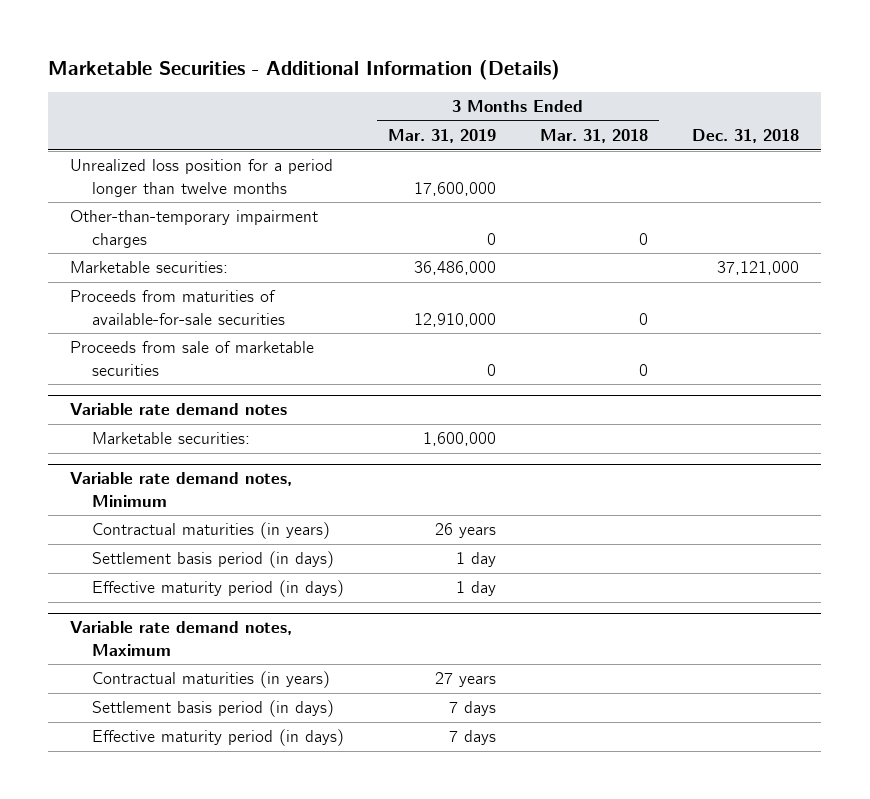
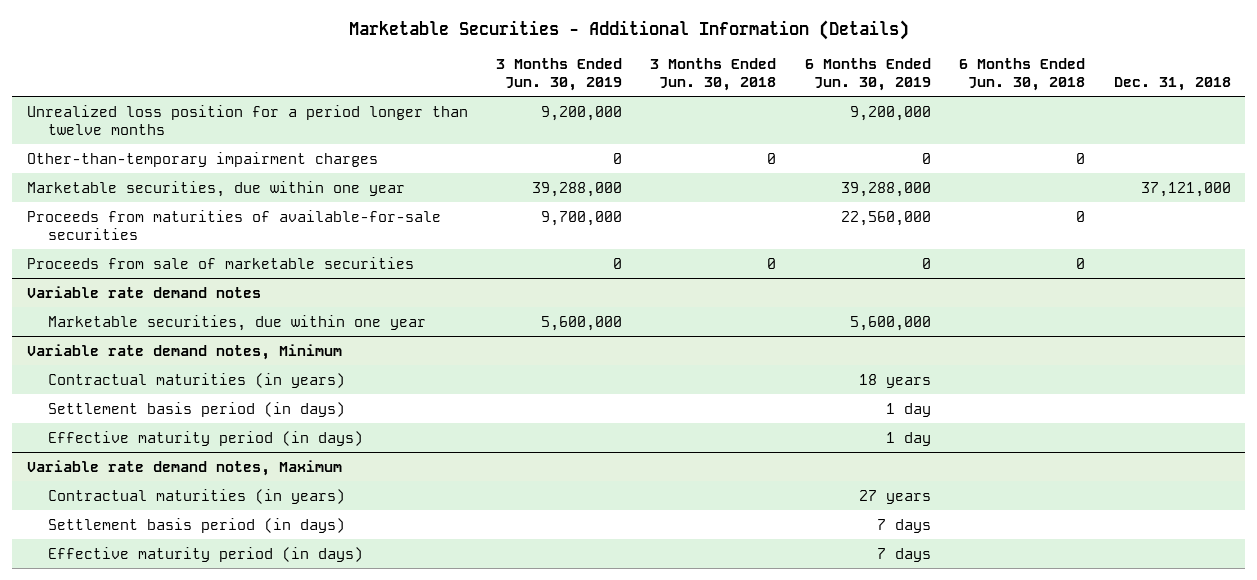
- | 3 Months Ended Mar. 31, 2019 | 3 Months Ended Mar. 31, 2018 | Dec. 31, 2018
+ | 3 Months Ended Jun. 30, 2019 | 3 Months Ended Jun. 30, 2018 | 6 Months Ended Jun. 30, 2019 | 6 Months Ended Jun. 30, 2018 | Dec. 31, 2018
- Marketable securities: | 36,486,000 | | 37,121,000
+ Marketable securities, due within one year | 39,288,000 | | 39,288,000 | | 37,121,000
@ Variable rate demand notes
- Marketable securities: | 1,600,000 | |
+ Marketable securities, due within one year | 5,600,000 | | 5,600,000 | |

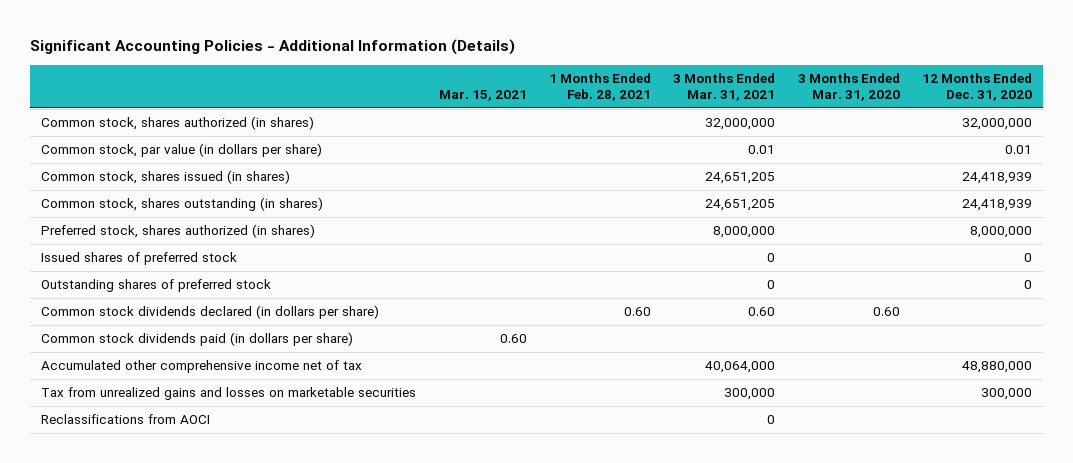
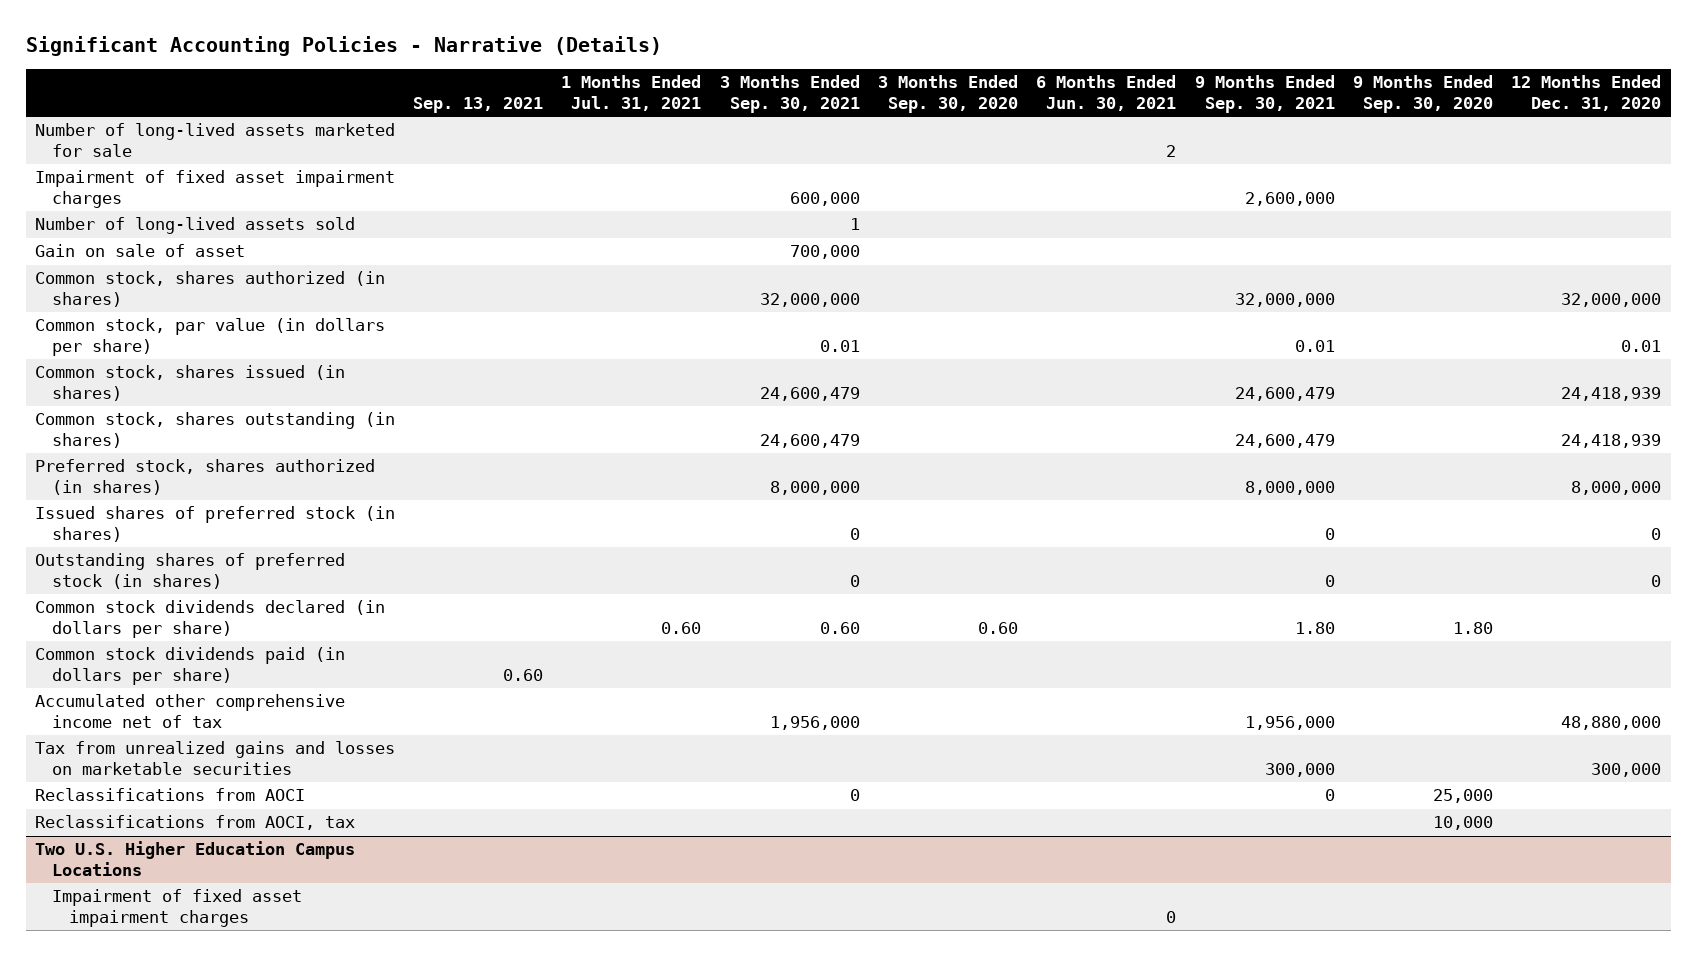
- Significant Accounting Policies - Additional Information (Details)
+ Significant Accounting Policies - Narrative (Details)
- | Mar. 15, 2021 | 1 Months Ended Feb. 28, 2021 | 3 Months Ended Mar. 31, 2021 | 3 Months Ended Mar. 31, 2020 | 12 Months Ended Dec. 31, 2020
+ | Sep. 13, 2021 | 1 Months Ended Jul. 31, 2021 | 3 Months Ended Sep. 30, 2021 | 3 Months Ended Sep. 30, 2020 | 6 Months Ended Jun. 30, 2021 | 9 Months Ended Sep. 30, 2021 | 9 Months Ended Sep. 30, 2020 | 12 Months Ended Dec. 31, 2020
+ Number of long-lived assets marketed for sale | | | | | 2 | | |
+ Impairment of fixed asset impairment charges | | | 600,000 | | | 2,600,000 | |
+ Number of long-lived assets sold | | | 1 | | | | |
+ Gain on sale of asset | | | 700,000 | | | | |
- Issued shares of preferred stock | | | 0 | | 0
- Outstanding shares of preferred stock | | | 0 | | 0
+ Issued shares of preferred stock (in shares) | | | 0 | | | 0 | | 0
+ Outstanding shares of preferred stock (in shares) | | | 0 | | | 0 | | 0
+ Reclassifications from AOCI, tax | | | | | | | 10,000 |
+ Two U.S. Higher Education Campus Locations
+ Impairment of fixed asset impairment charges | | | | | 0 | | |

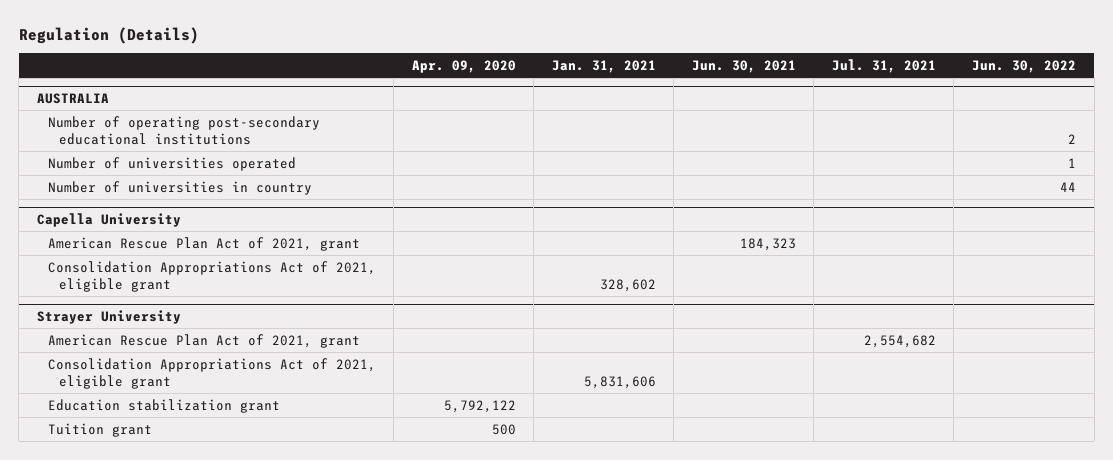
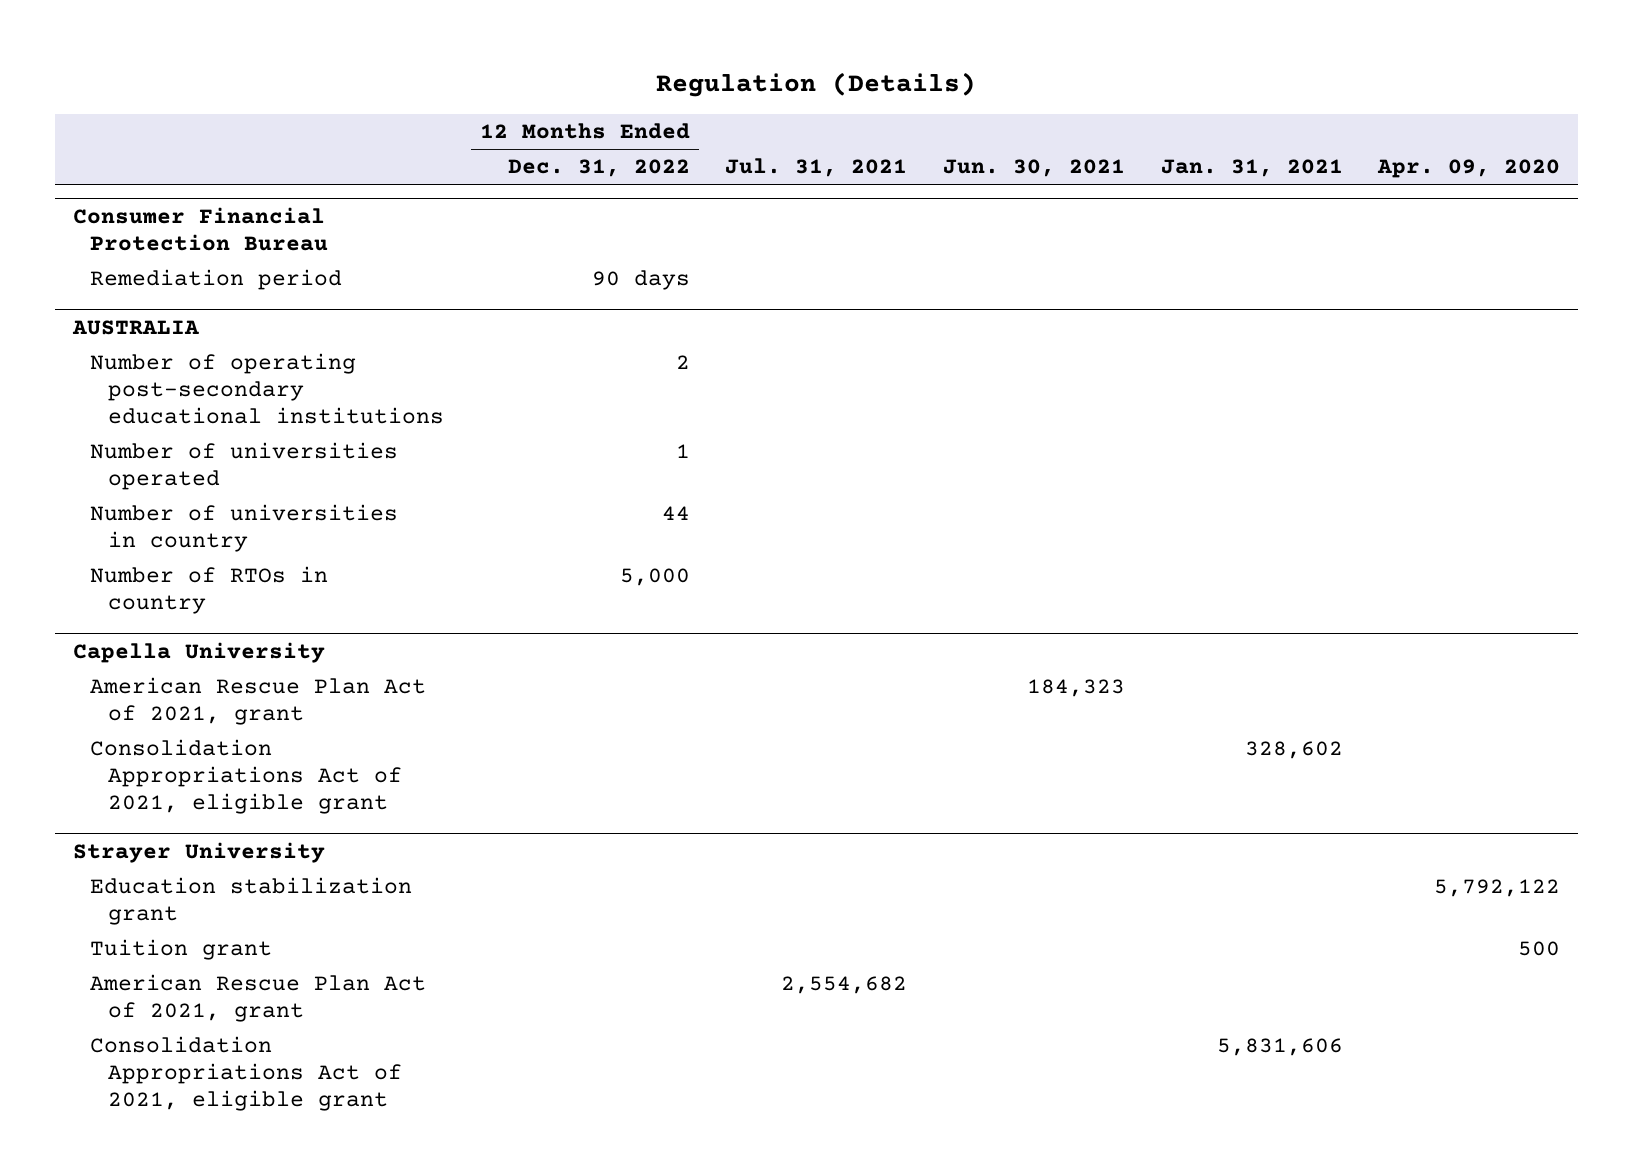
- | Apr. 09, 2020 | Jan. 31, 2021 | Jun. 30, 2021 | Jul. 31, 2021 | Jun. 30, 2022
+ | 12 Months Ended Dec. 31, 2022 | Jul. 31, 2021 | Jun. 30, 2021 | Jan. 31, 2021 | Apr. 09, 2020
+ Consumer Financial Protection Bureau
+ Remediation period | 90 days | | | |
@ AUSTRALIA
+ Number of RTOs in country | 5,000 | | | |
@ Strayer University
moved down: American Rescue Plan Act of 2021, grant | | 2,554,682 | | |
moved down: Consolidation Appropriations Act of 2021, eligible grant | | | | 5,831,606 |

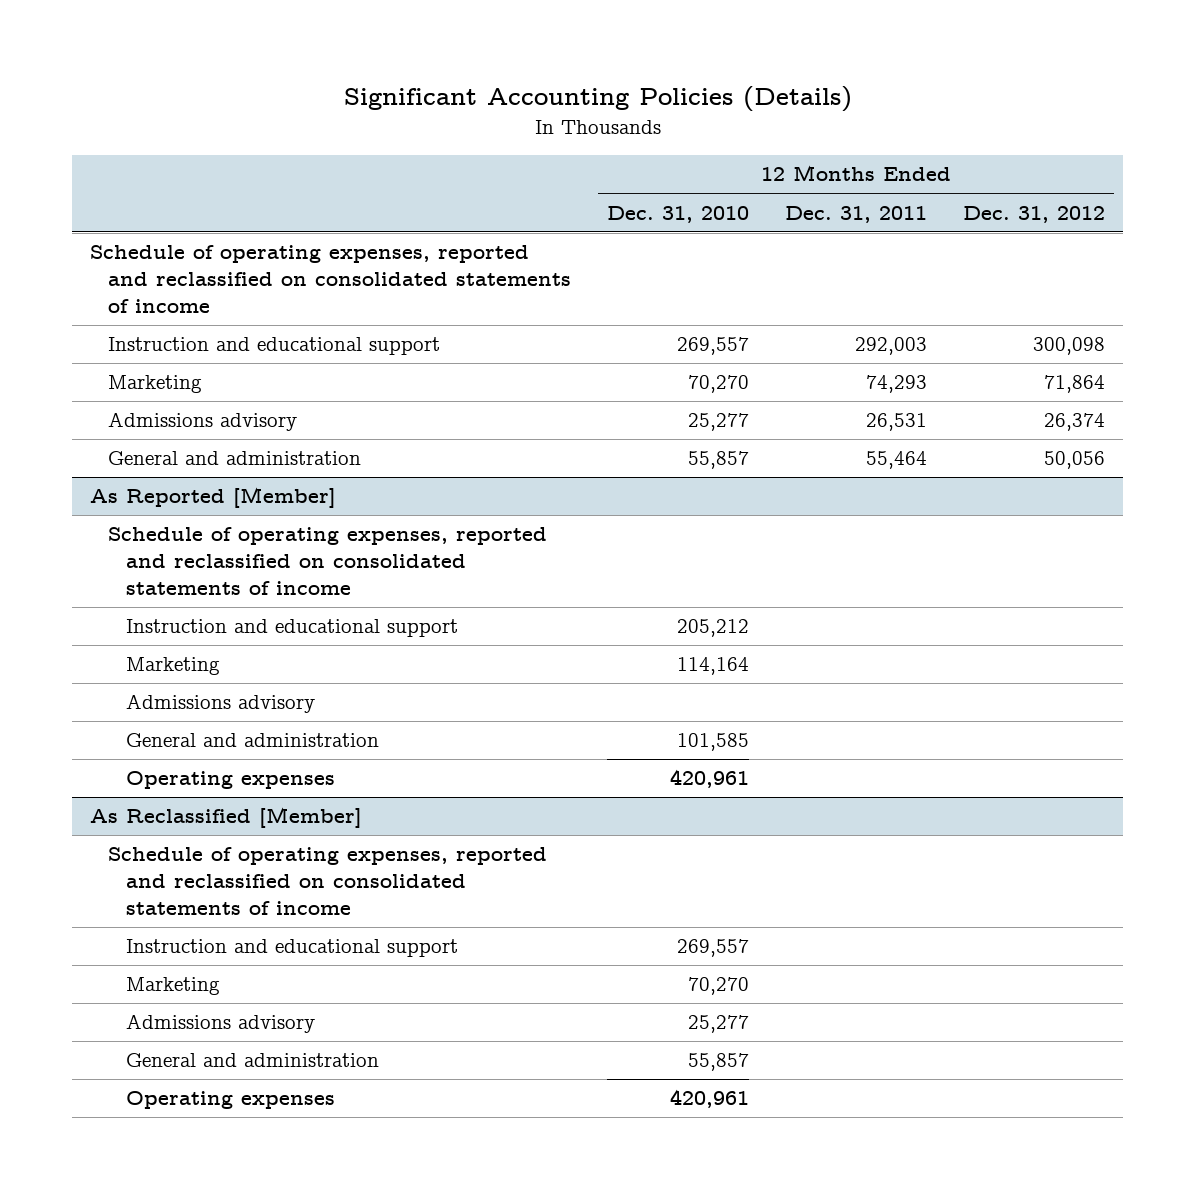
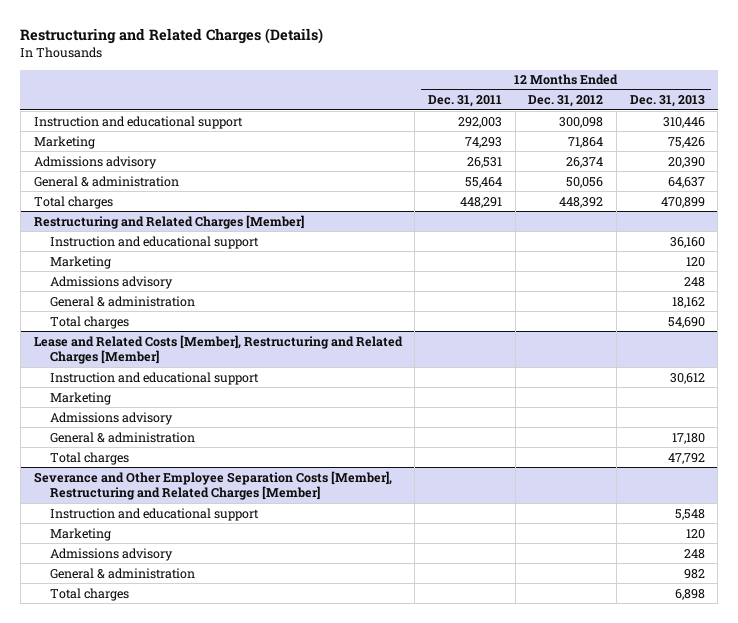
- Significant Accounting Policies (Details)
+ Restructuring and Related Charges (Details)
- | 12 Months Ended Dec. 31, 2010 | 12 Months Ended Dec. 31, 2011 | 12 Months Ended Dec. 31, 2012
+ | 12 Months Ended Dec. 31, 2011 | 12 Months Ended Dec. 31, 2012 | 12 Months Ended Dec. 31, 2013
- Schedule of operating expenses, reported and reclassified on consolidated statements of income
- General and administration | 55,857 | 55,464 | 50,056
- As Reported [Member]
- Schedule of operating expenses, reported and reclassified on consolidated statements of income
- Instruction and educational support | 205,212 | |
- Marketing | 114,164 | |
- Admissions advisory
- General and administration | 101,585 | |
- Operating expenses | 420,961 | |
- As Reclassified [Member]
- Schedule of operating expenses, reported and reclassified on consolidated statements of income
- Instruction and educational support | 269,557 | |
- Marketing | 70,270 | |
- Admissions advisory | 25,277 | |
- General and administration | 55,857 | |
- Operating expenses | 420,961 | |
+ General & administration | 55,464 | 50,056 | 64,637
+ Total charges | 448,291 | 448,392 | 470,899
+ Restructuring and Related Charges [Member]
+ Instruction and educational support | | | 36,160
+ Marketing | | | 120
+ Admissions advisory | | | 248
+ General & administration | | | 18,162
+ Total charges | | | 54,690
+ Lease and Related Costs [Member], Restructuring and Related Charges [Member]
+ Instruction and educational support | | | 30,612
+ Marketing
+ Admissions advisory
+ General & administration | | | 17,180
+ Total charges | | | 47,792
+ Severance and Other Employee Separation Costs [Member], Restructuring and Related Charges [Member]
+ Instruction and educational support | | | 5,548
+ Marketing | | | 120
+ Admissions advisory | | | 248
+ General & administration | | | 982
+ Total charges | | | 6,898

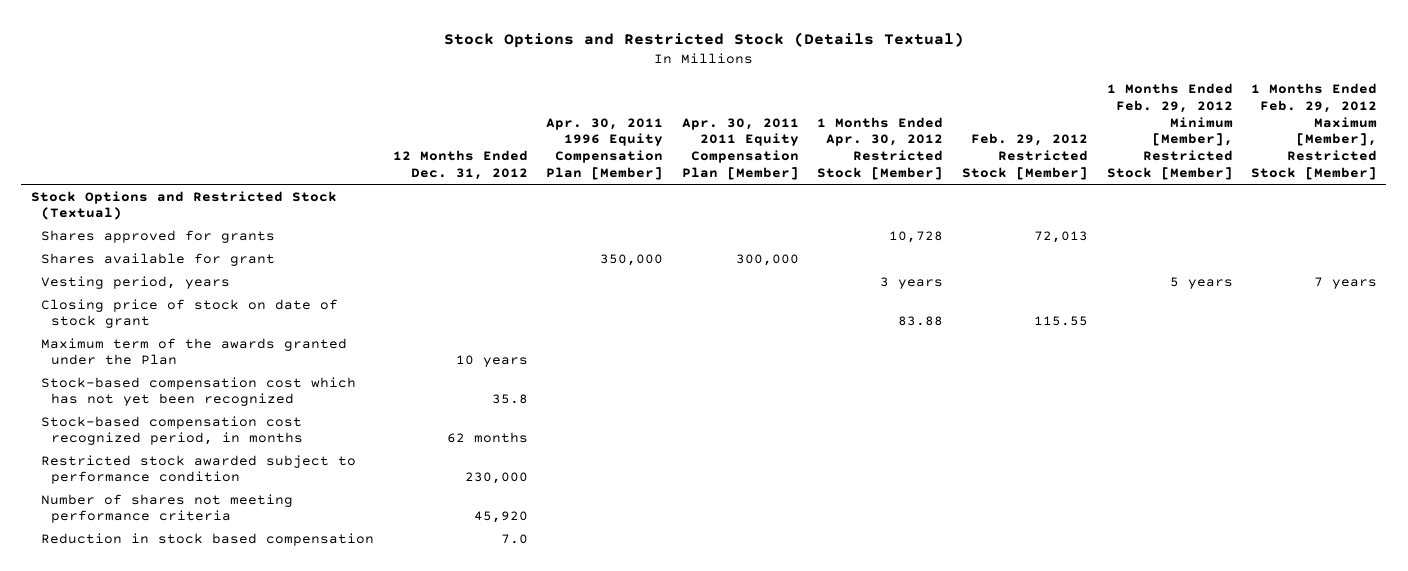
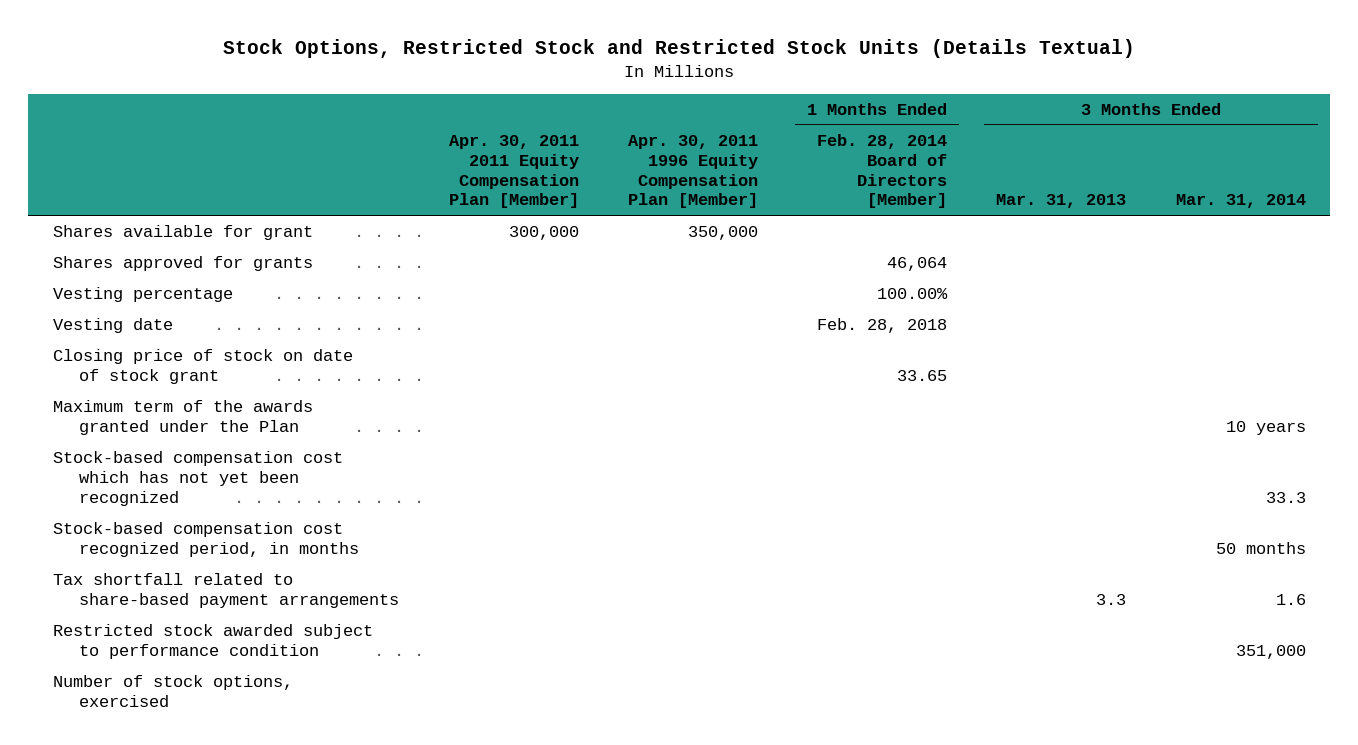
- Stock Options and Restricted Stock (Details Textual)
+ Stock Options, Restricted Stock and Restricted Stock Units (Details Textual)
- | 12 Months Ended Dec. 31, 2012 | Apr. 30, 2011 1996 Equity Compensation Plan [Member] | Apr. 30, 2011 2011 Equity Compensation Plan [Member] | 1 Months Ended Apr. 30, 2012 Restricted Stock [Member] | Feb. 29, 2012 Restricted Stock [Member] | 1 Months Ended Feb. 29, 2012 Minimum [Member], Restricted Stock [Member] | 1 Months Ended Feb. 29, 2012 Maximum [Member], Restricted Stock [Member]
+ | Apr. 30, 2011 2011 Equity Compensation Plan [Member] | Apr. 30, 2011 1996 Equity Compensation Plan [Member] | 1 Months Ended Feb. 28, 2014 Board of Directors [Member] | 3 Months Ended Mar. 31, 2013 | 3 Months Ended Mar. 31, 2014
- Stock Options and Restricted Stock (Textual)
- Vesting period, years | | | | 3 years | | 5 years | 7 years
moved down: Shares approved for grants | | | 46,064 | |
+ Vesting percentage | | | 100.00% | |
+ Vesting date | | | Feb. 28, 2018 | |
+ Tax shortfall related to share-based payment arrangements | | | | 3.3 | 1.6
- Number of shares not meeting performance criteria | 45,920 | | | | | |
- Reduction in stock based compensation | 7.0 | | | | | |
+ Number of stock options, exercised

